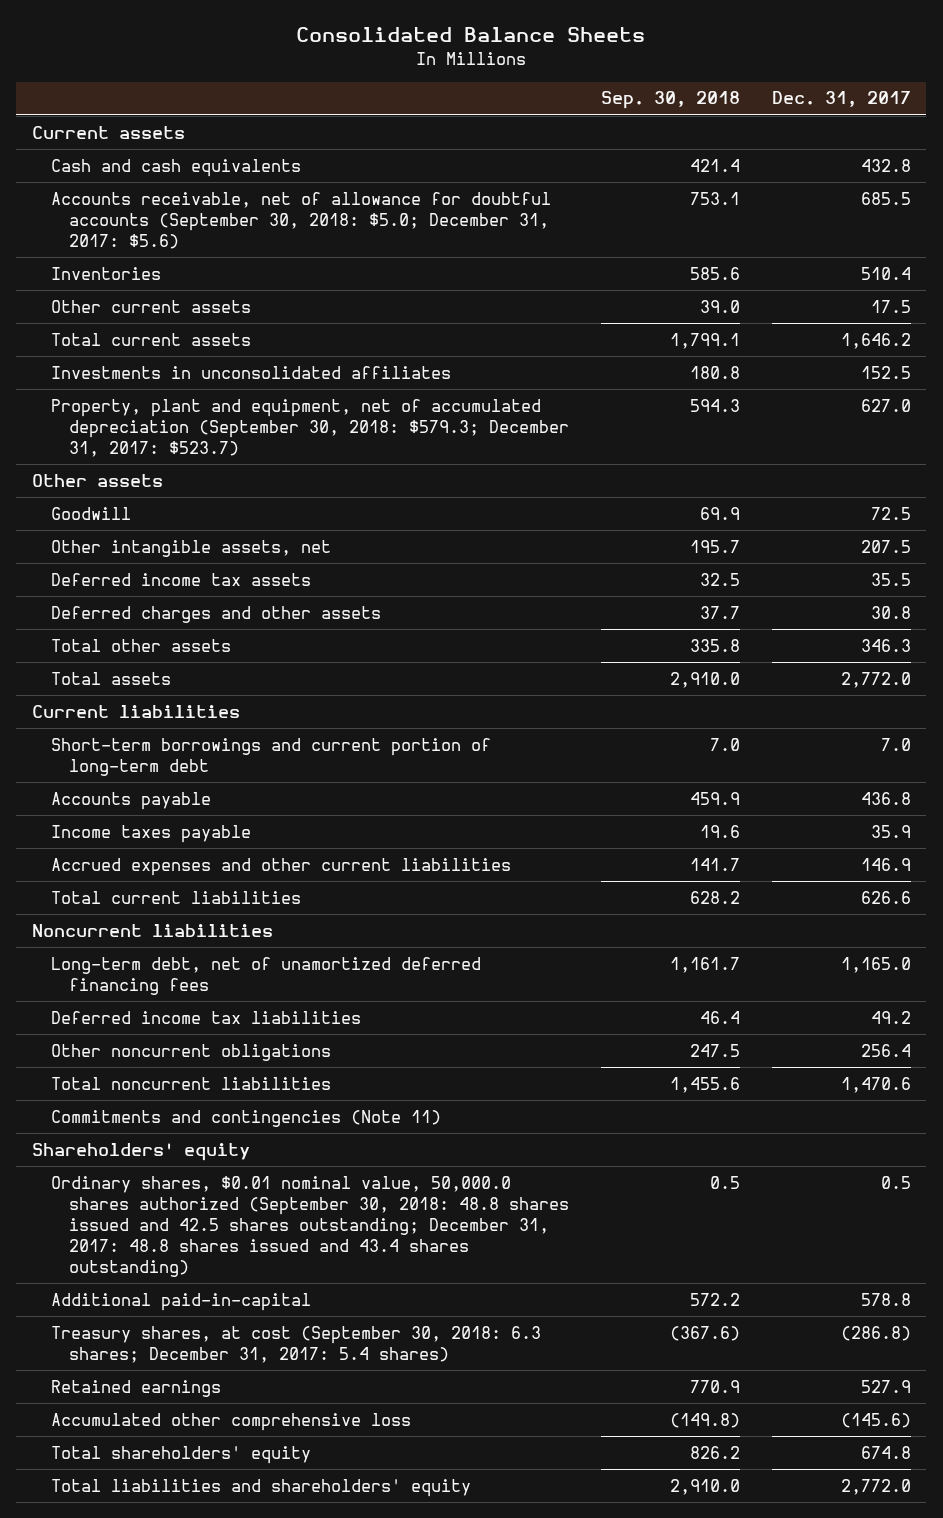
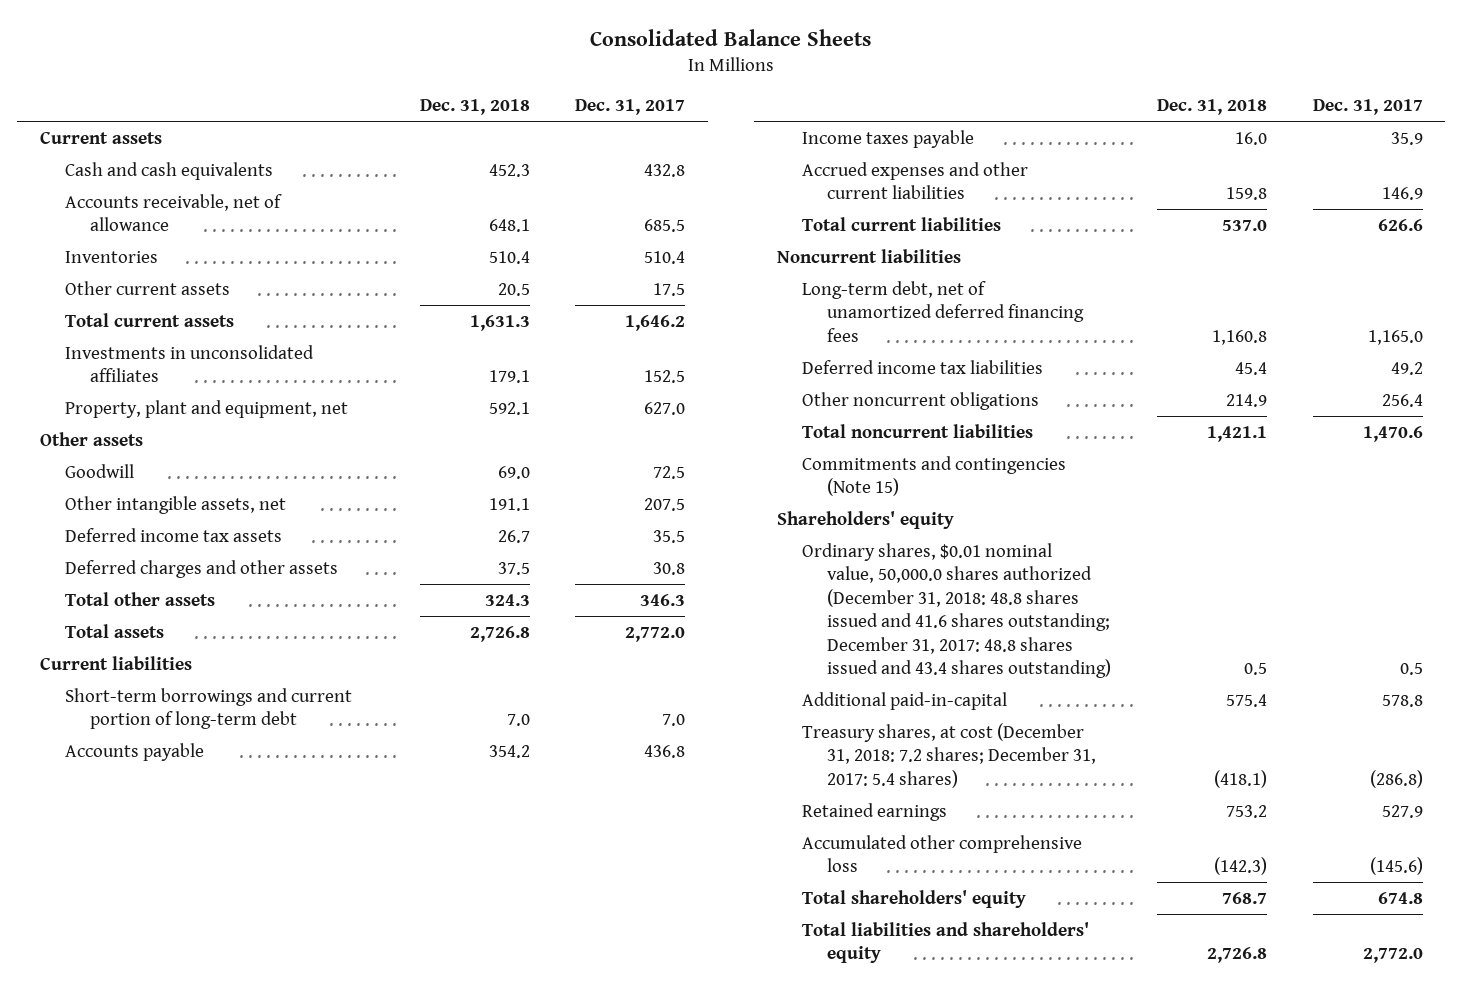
- | Sep. 30, 2018 | Dec. 31, 2017
+ | Dec. 31, 2018 | Dec. 31, 2017
- Accounts receivable, net of allowance for doubtful accounts (September 30, 2018: $5.0; December 31, 2017: $5.6) | 753.1 | 685.5
+ Accounts receivable, net of allowance | 648.1 | 685.5
- Property, plant and equipment, net of accumulated depreciation (September 30, 2018: $579.3; December 31, 2017: $523.7) | 594.3 | 627.0
+ Property, plant and equipment, net | 592.1 | 627.0
- Commitments and contingencies (Note 11)
+ Commitments and contingencies (Note 15)
- Ordinary shares, $0.01 nominal value, 50,000.0 shares authorized (September 30, 2018: 48.8 shares issued and 42.5 shares outstanding; December 31, 2017: 48.8 shares issued and 43.4 shares outstanding) | 0.5 | 0.5
+ Ordinary shares, $0.01 nominal value, 50,000.0 shares authorized (December 31, 2018: 48.8 shares issued and 41.6 shares outstanding; December 31, 2017: 48.8 shares issued and 43.4 shares outstanding) | 0.5 | 0.5
- Treasury shares, at cost (September 30, 2018: 6.3 shares; December 31, 2017: 5.4 shares) | (367.6) | (286.8)
+ Treasury shares, at cost (December 31, 2018: 7.2 shares; December 31, 2017: 5.4 shares) | (418.1) | (286.8)

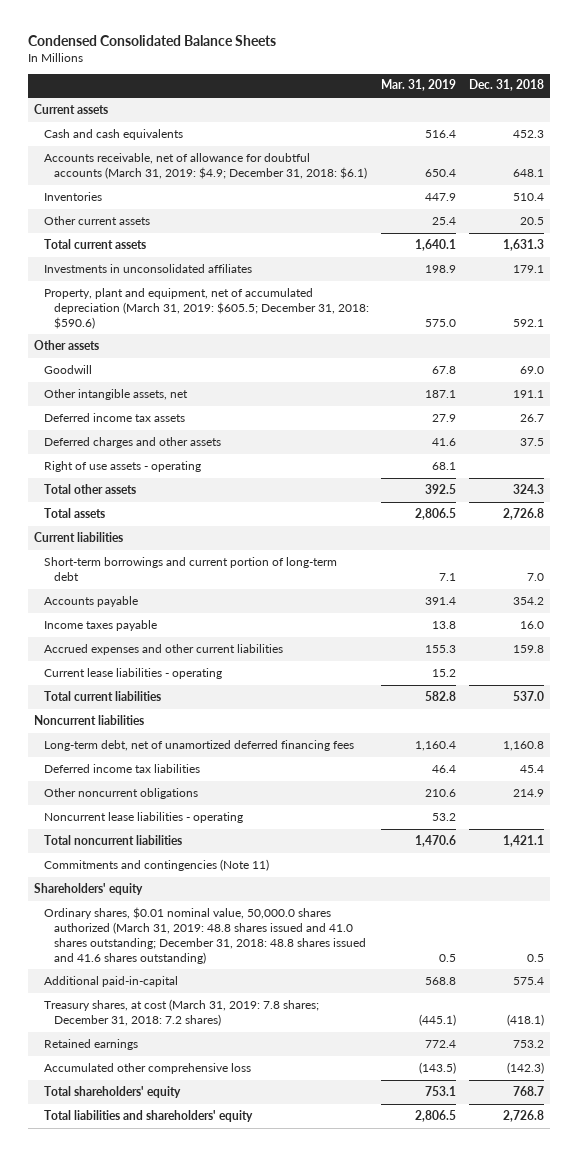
- Consolidated Balance Sheets
+ Condensed Consolidated Balance Sheets
- | Dec. 31, 2018 | Dec. 31, 2017
+ | Mar. 31, 2019 | Dec. 31, 2018
- Accounts receivable, net of allowance | 648.1 | 685.5
+ Accounts receivable, net of allowance for doubtful accounts (March 31, 2019: $4.9; December 31, 2018: $6.1) | 650.4 | 648.1
- Property, plant and equipment, net | 592.1 | 627.0
+ Property, plant and equipment, net of accumulated depreciation (March 31, 2019: $605.5; December 31, 2018: $590.6) | 575.0 | 592.1
+ Right of use assets - operating | 68.1 |
+ Current lease liabilities - operating | 15.2 |
+ Noncurrent lease liabilities - operating | 53.2 |
- Commitments and contingencies (Note 15)
+ Commitments and contingencies (Note 11)
- Ordinary shares, $0.01 nominal value, 50,000.0 shares authorized (December 31, 2018: 48.8 shares issued and 41.6 shares outstanding; December 31, 2017: 48.8 shares issued and 43.4 shares outstanding) | 0.5 | 0.5
+ Ordinary shares, $0.01 nominal value, 50,000.0 shares authorized (March 31, 2019: 48.8 shares issued and 41.0 shares outstanding; December 31, 2018: 48.8 shares issued and 41.6 shares outstanding) | 0.5 | 0.5
- Treasury shares, at cost (December 31, 2018: 7.2 shares; December 31, 2017: 5.4 shares) | (418.1) | (286.8)
+ Treasury shares, at cost (March 31, 2019: 7.8 shares; December 31, 2018: 7.2 shares) | (445.1) | (418.1)

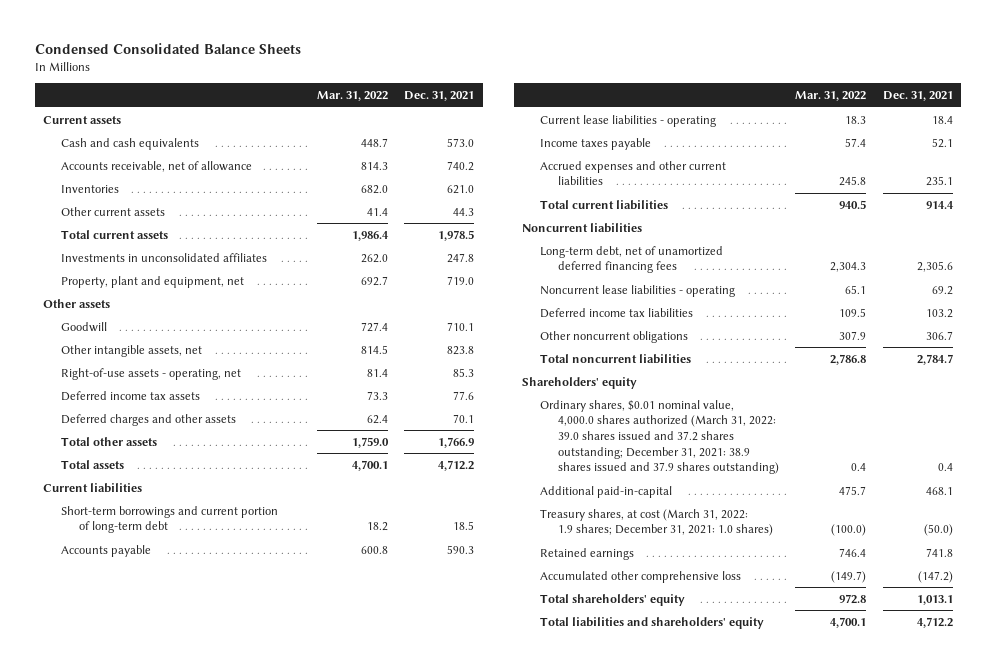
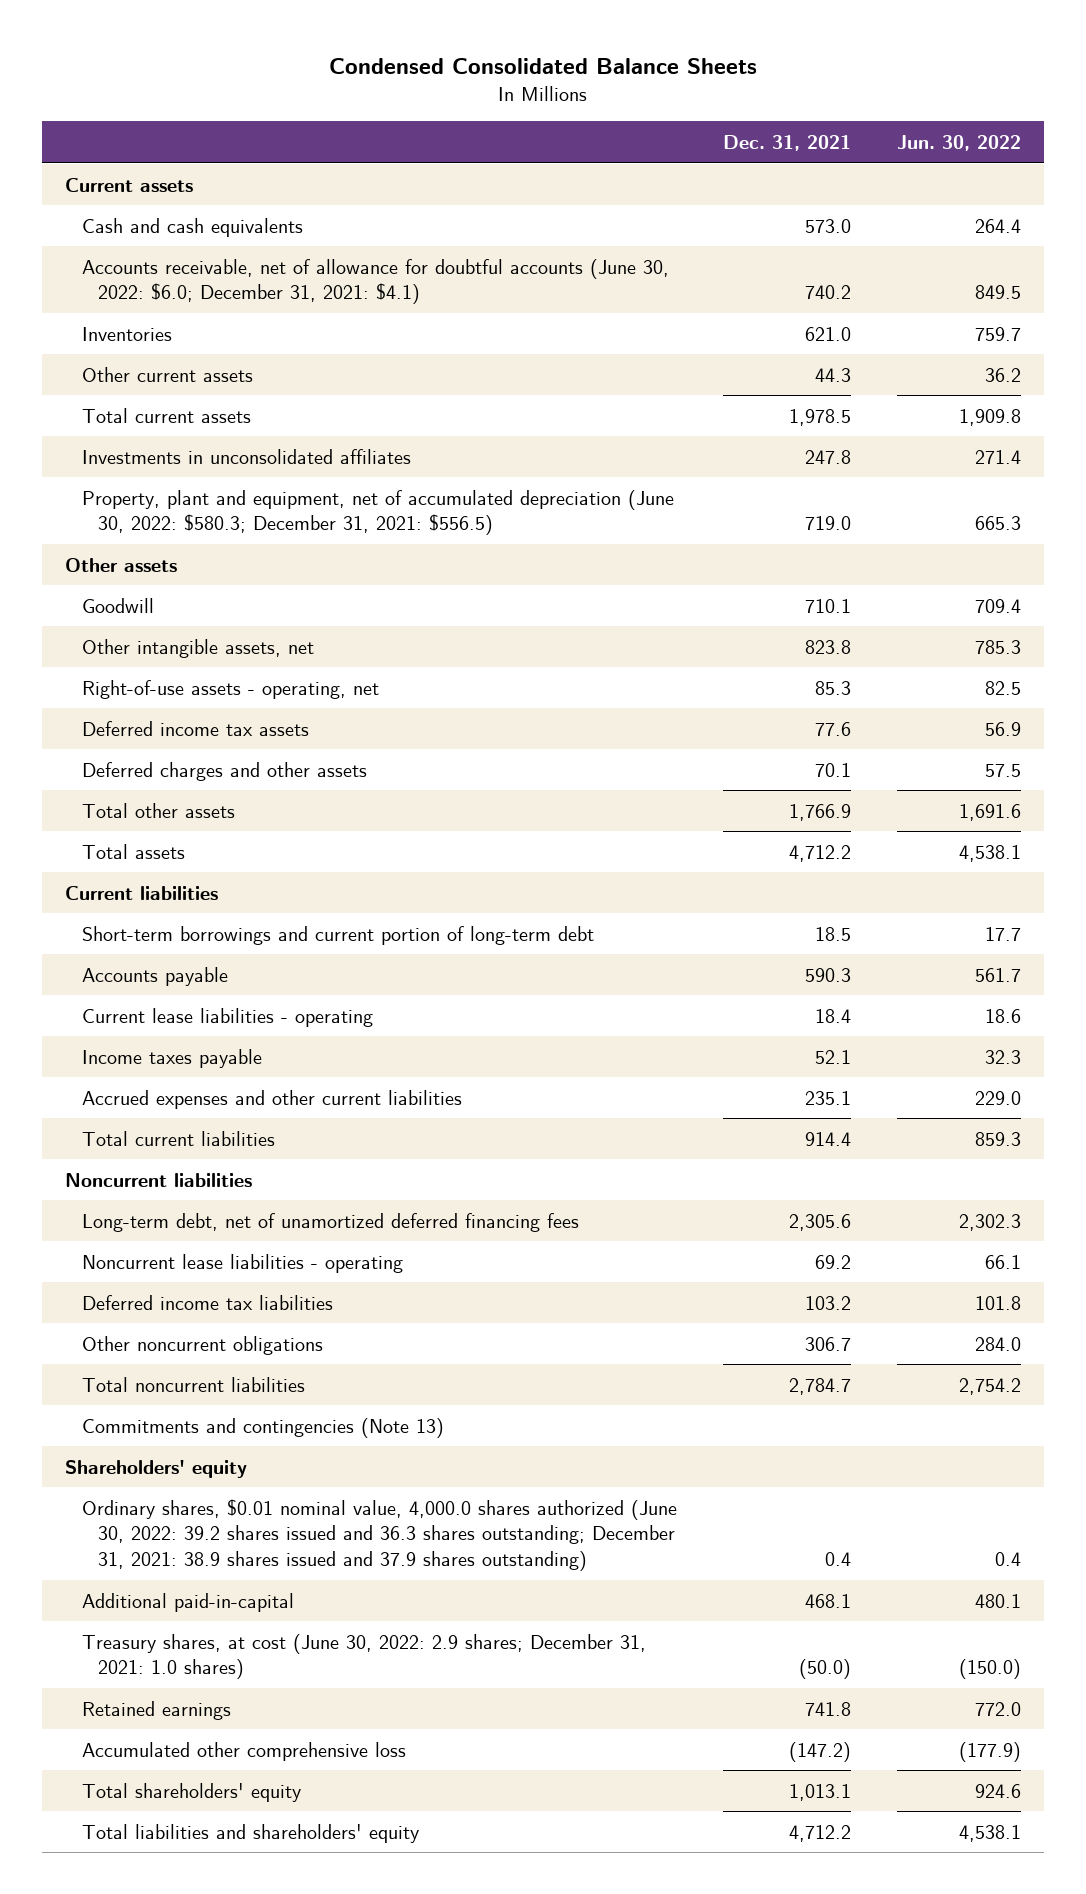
- | Mar. 31, 2022 | Dec. 31, 2021
+ | Dec. 31, 2021 | Jun. 30, 2022
- Accounts receivable, net of allowance | 814.3 | 740.2
+ Accounts receivable, net of allowance for doubtful accounts (June 30, 2022: $6.0; December 31, 2021: $4.1) | 740.2 | 849.5
- Property, plant and equipment, net | 692.7 | 719.0
+ Property, plant and equipment, net of accumulated depreciation (June 30, 2022: $580.3; December 31, 2021: $556.5) | 719.0 | 665.3
+ Commitments and contingencies (Note 13)
- Ordinary shares, $0.01 nominal value, 4,000.0 shares authorized (March 31, 2022: 39.0 shares issued and 37.2 shares outstanding; December 31, 2021: 38.9 shares issued and 37.9 shares outstanding) | 0.4 | 0.4
+ Ordinary shares, $0.01 nominal value, 4,000.0 shares authorized (June 30, 2022: 39.2 shares issued and 36.3 shares outstanding; December 31, 2021: 38.9 shares issued and 37.9 shares outstanding) | 0.4 | 0.4
- Treasury shares, at cost (March 31, 2022: 1.9 shares; December 31, 2021: 1.0 shares) | (100.0) | (50.0)
+ Treasury shares, at cost (June 30, 2022: 2.9 shares; December 31, 2021: 1.0 shares) | (50.0) | (150.0)

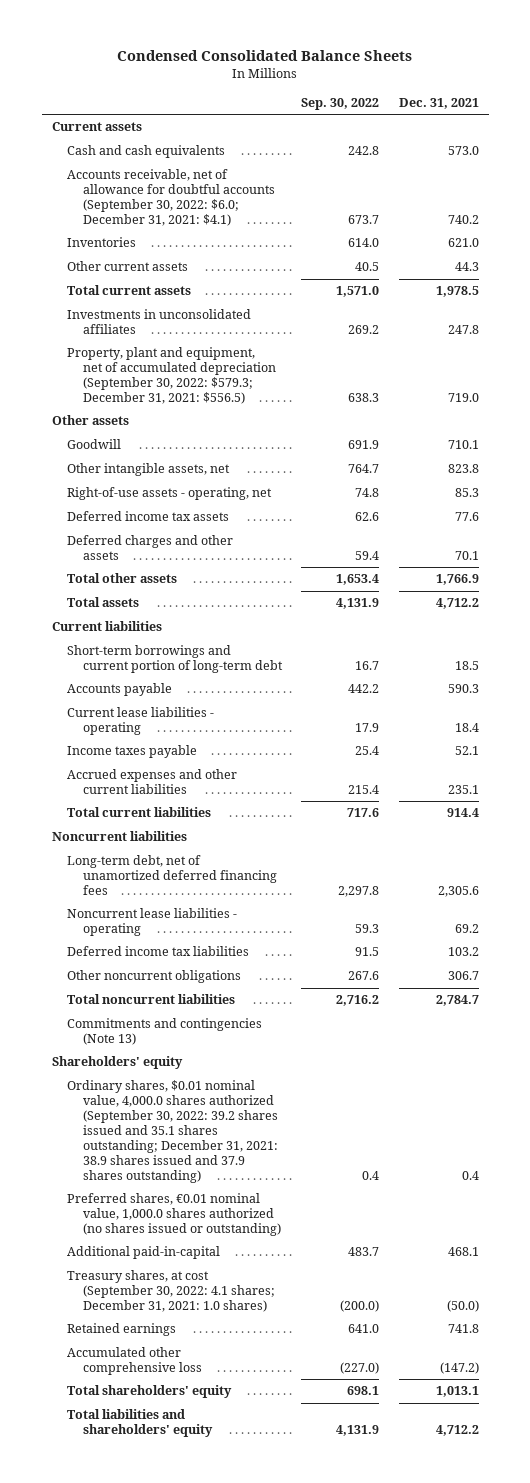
- | Dec. 31, 2021 | Jun. 30, 2022
+ | Sep. 30, 2022 | Dec. 31, 2021
- Accounts receivable, net of allowance for doubtful accounts (June 30, 2022: $6.0; December 31, 2021: $4.1) | 740.2 | 849.5
+ Accounts receivable, net of allowance for doubtful accounts (September 30, 2022: $6.0; December 31, 2021: $4.1) | 673.7 | 740.2
- Property, plant and equipment, net of accumulated depreciation (June 30, 2022: $580.3; December 31, 2021: $556.5) | 719.0 | 665.3
+ Property, plant and equipment, net of accumulated depreciation (September 30, 2022: $579.3; December 31, 2021: $556.5) | 638.3 | 719.0
- Ordinary shares, $0.01 nominal value, 4,000.0 shares authorized (June 30, 2022: 39.2 shares issued and 36.3 shares outstanding; December 31, 2021: 38.9 shares issued and 37.9 shares outstanding) | 0.4 | 0.4
+ Ordinary shares, $0.01 nominal value, 4,000.0 shares authorized (September 30, 2022: 39.2 shares issued and 35.1 shares outstanding; December 31, 2021: 38.9 shares issued and 37.9 shares outstanding) | 0.4 | 0.4
+ Preferred shares, €0.01 nominal value, 1,000.0 shares authorized (no shares issued or outstanding)
- Treasury shares, at cost (June 30, 2022: 2.9 shares; December 31, 2021: 1.0 shares) | (50.0) | (150.0)
+ Treasury shares, at cost (September 30, 2022: 4.1 shares; December 31, 2021: 1.0 shares) | (200.0) | (50.0)

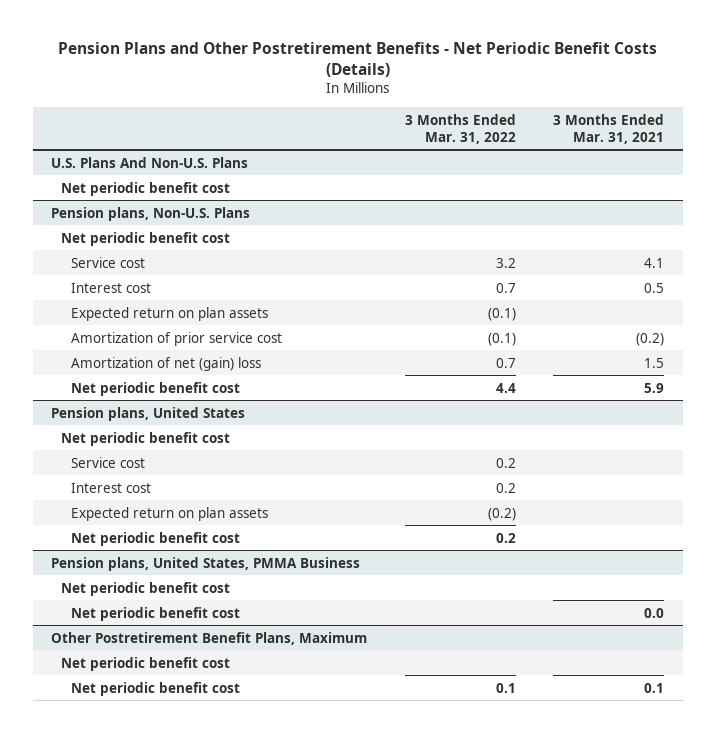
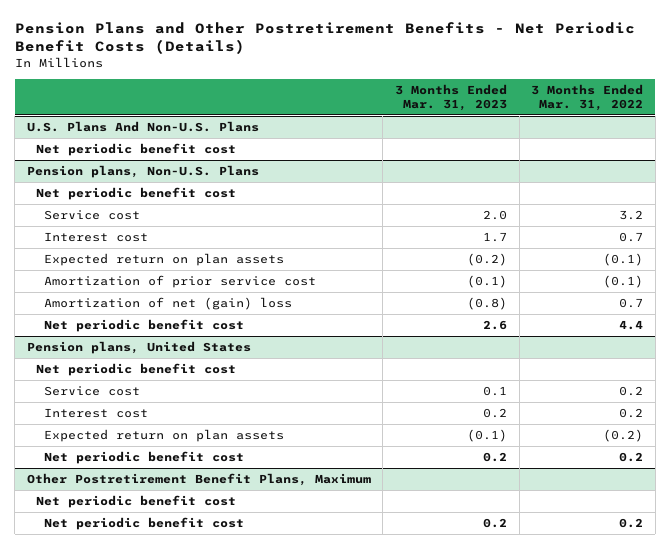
- | 3 Months Ended Mar. 31, 2022 | 3 Months Ended Mar. 31, 2021
+ | 3 Months Ended Mar. 31, 2023 | 3 Months Ended Mar. 31, 2022
- Pension plans, United States, PMMA Business
- Net periodic benefit cost
- Net periodic benefit cost | | 0.0
@ Other Postretirement Benefit Plans, Maximum
- Net periodic benefit cost | 0.1 | 0.1
+ Net periodic benefit cost | 0.2 | 0.2

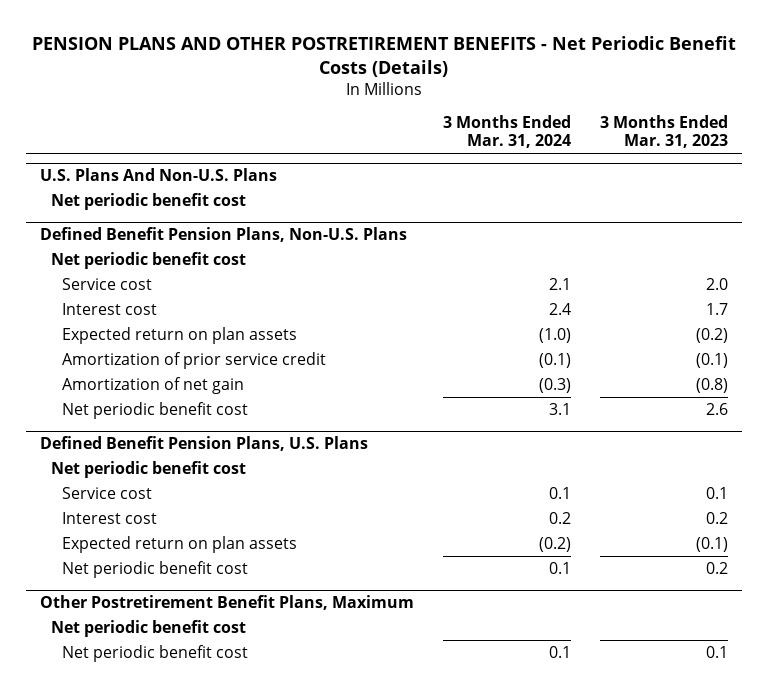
- Pension Plans and Other Postretirement Benefits - Net Periodic Benefit Costs (Details)
+ PENSION PLANS AND OTHER POSTRETIREMENT BENEFITS - Net Periodic Benefit Costs (Details)
- | 3 Months Ended Mar. 31, 2023 | 3 Months Ended Mar. 31, 2022
+ | 3 Months Ended Mar. 31, 2024 | 3 Months Ended Mar. 31, 2023
- Pension plans, Non-U.S. Plans
+ Defined Benefit Pension Plans, Non-U.S. Plans
- Amortization of prior service cost | (0.1) | (0.1)
- Amortization of net (gain) loss | (0.8) | 0.7
+ Amortization of prior service credit | (0.1) | (0.1)
+ Amortization of net gain | (0.3) | (0.8)
- Pension plans, United States
+ Defined Benefit Pension Plans, U.S. Plans
@ Other Postretirement Benefit Plans, Maximum
- Net periodic benefit cost | 0.2 | 0.2
+ Net periodic benefit cost | 0.1 | 0.1

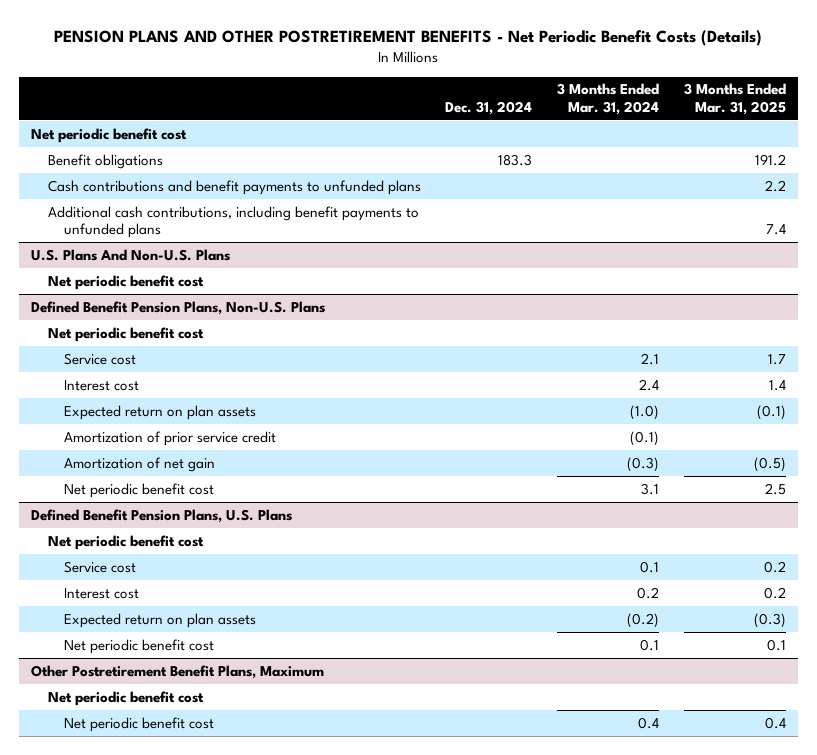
- | 3 Months Ended Mar. 31, 2024 | 3 Months Ended Mar. 31, 2023
+ | Dec. 31, 2024 | 3 Months Ended Mar. 31, 2024 | 3 Months Ended Mar. 31, 2025
+ Net periodic benefit cost
+ Benefit obligations | 183.3 | | 191.2
+ Cash contributions and benefit payments to unfunded plans | | | 2.2
+ Additional cash contributions, including benefit payments to unfunded plans | | | 7.4
@ Other Postretirement Benefit Plans, Maximum
- Net periodic benefit cost | 0.1 | 0.1
+ Net periodic benefit cost | | 0.4 | 0.4

